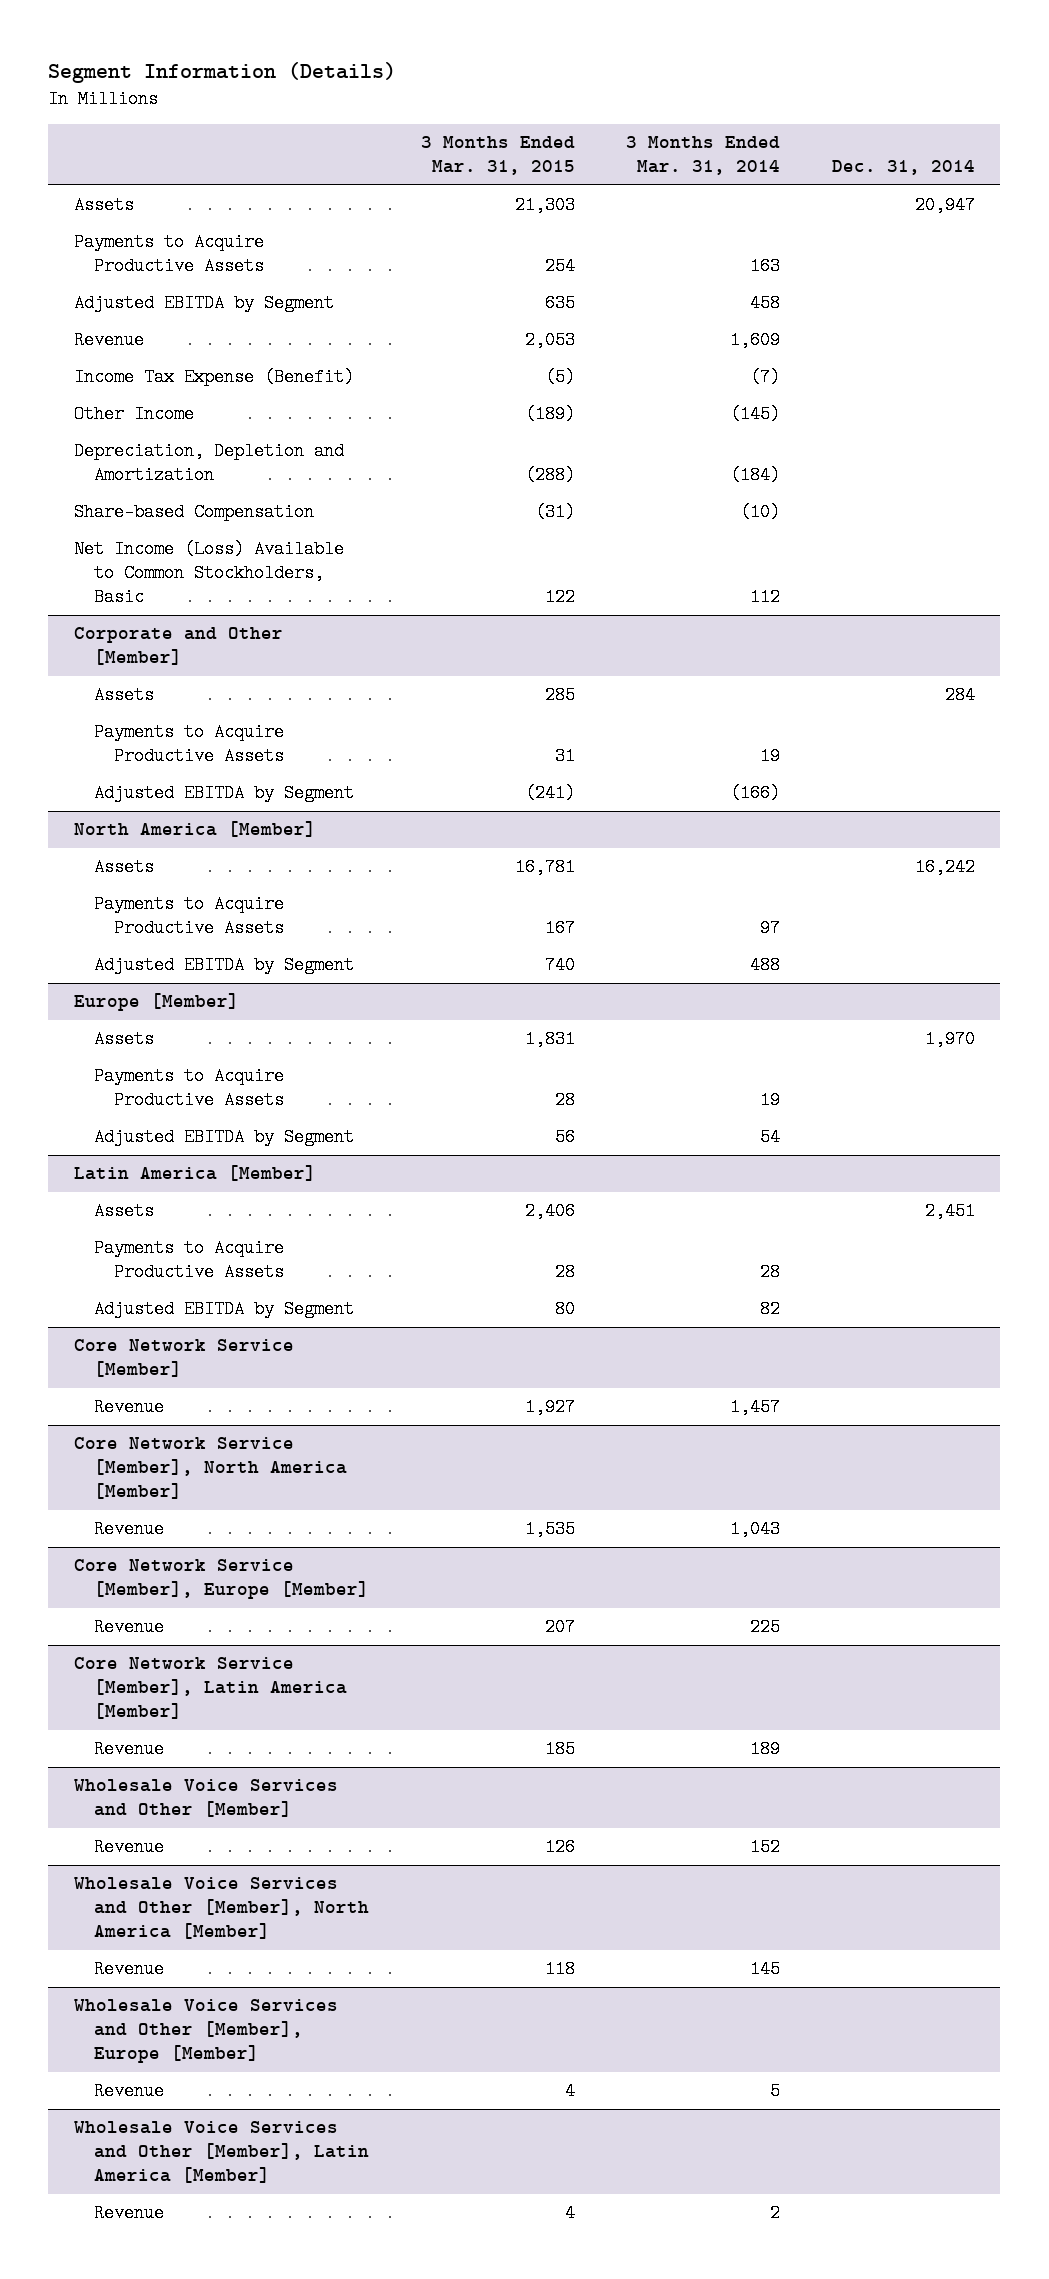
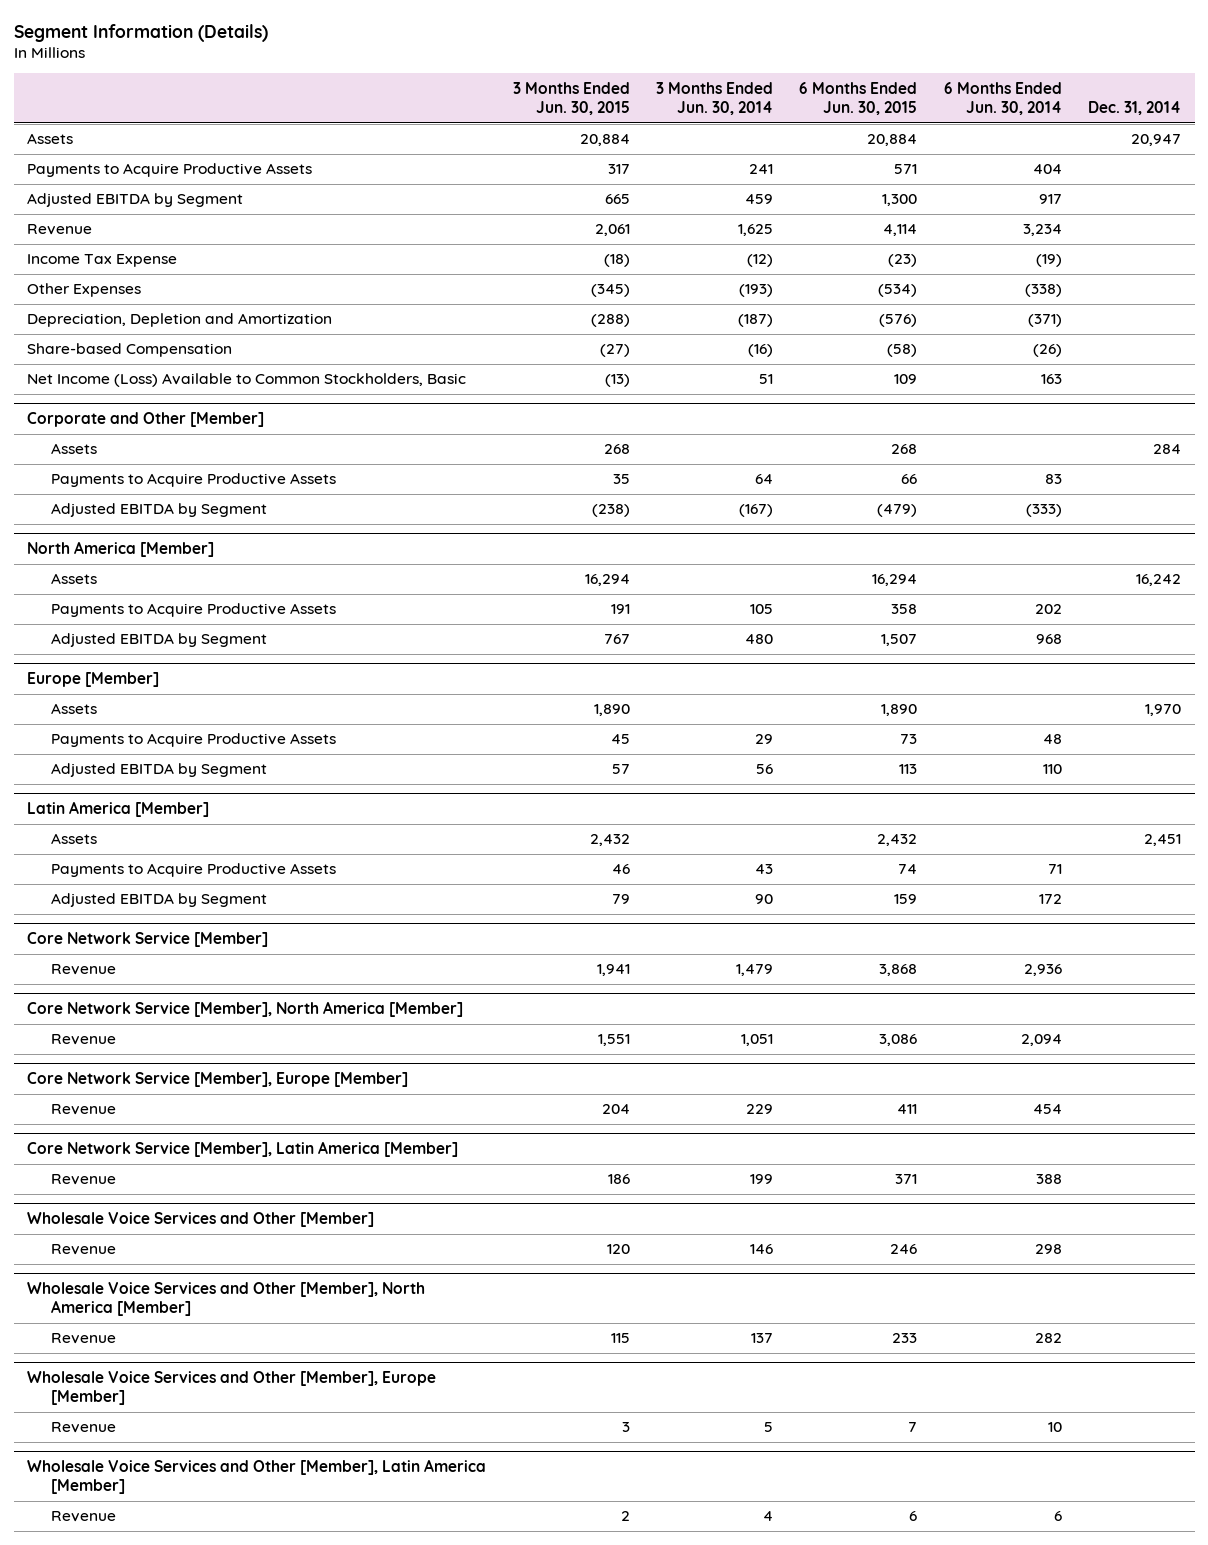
- | 3 Months Ended Mar. 31, 2015 | 3 Months Ended Mar. 31, 2014 | Dec. 31, 2014
+ | 3 Months Ended Jun. 30, 2015 | 3 Months Ended Jun. 30, 2014 | 6 Months Ended Jun. 30, 2015 | 6 Months Ended Jun. 30, 2014 | Dec. 31, 2014
- Income Tax Expense (Benefit) | (5) | (7) |
- Other Income | (189) | (145) |
+ Income Tax Expense | (18) | (12) | (23) | (19) |
+ Other Expenses | (345) | (193) | (534) | (338) |

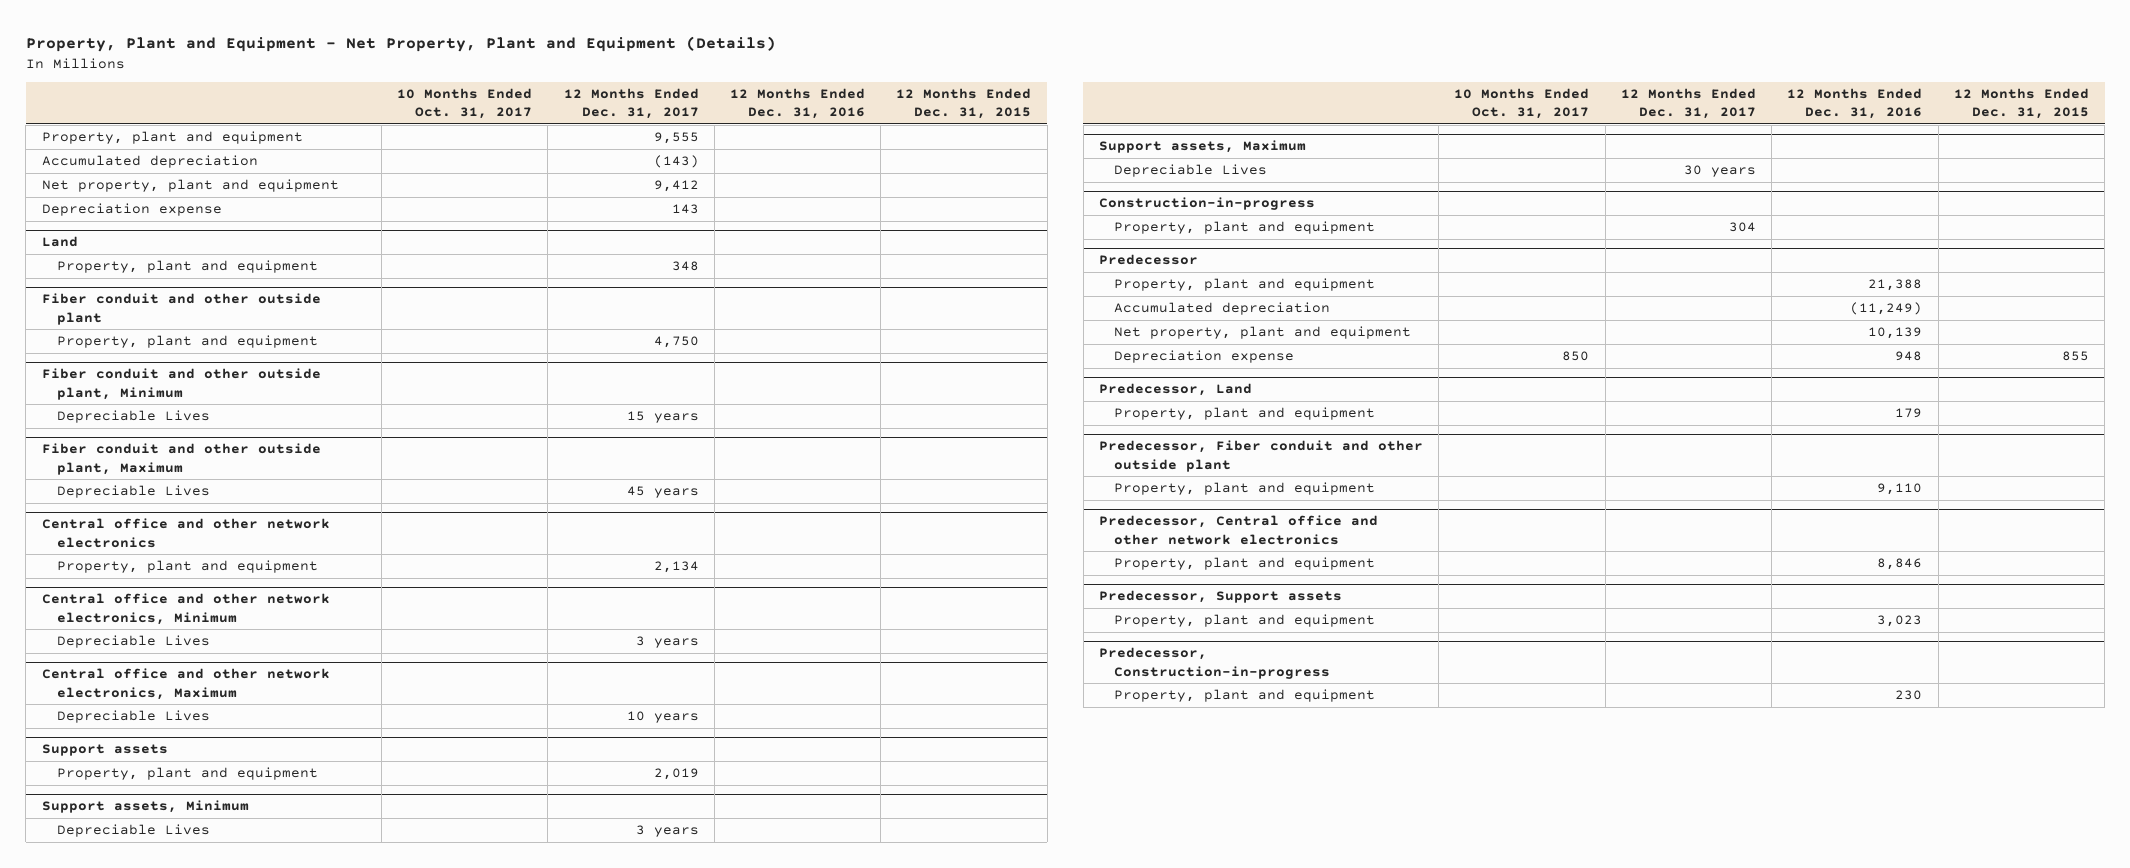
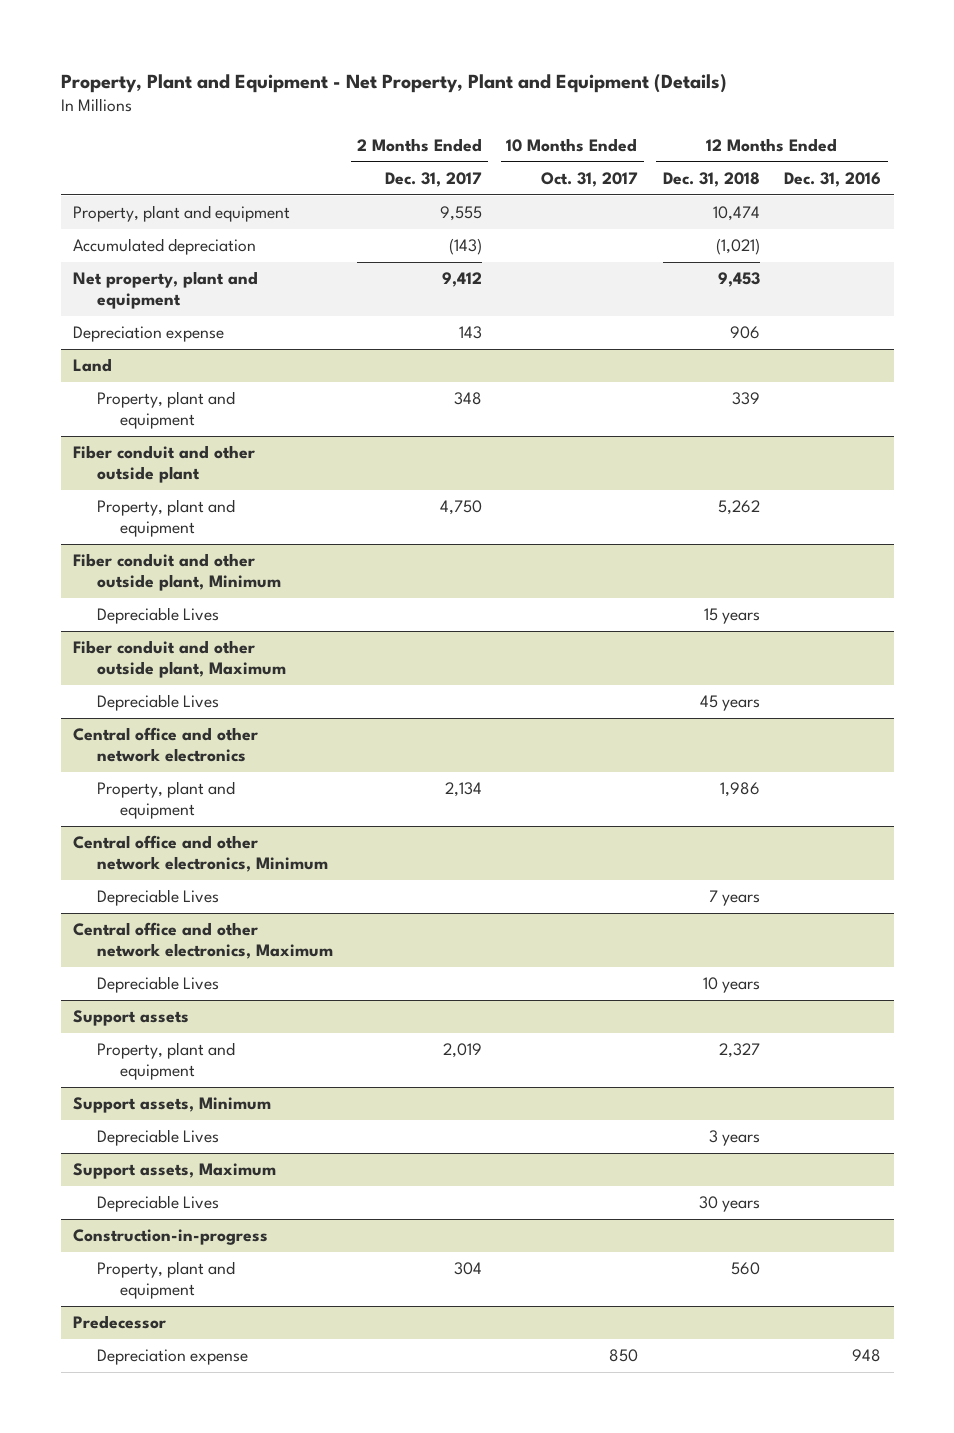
- | 10 Months Ended Oct. 31, 2017 | 12 Months Ended Dec. 31, 2017 | 12 Months Ended Dec. 31, 2016 | 12 Months Ended Dec. 31, 2015
+ | 2 Months Ended Dec. 31, 2017 | 10 Months Ended Oct. 31, 2017 | 12 Months Ended Dec. 31, 2018 | 12 Months Ended Dec. 31, 2016
@ Predecessor
- Property, plant and equipment | | | 21,388 |
- Accumulated depreciation | | | (11,249) |
- Net property, plant and equipment | | | 10,139 |
- Predecessor, Land
- Property, plant and equipment | | | 179 |
- Predecessor, Fiber conduit and other outside plant
- Property, plant and equipment | | | 9,110 |
- Predecessor, Central office and other network electronics
- Property, plant and equipment | | | 8,846 |
- Predecessor, Support assets
- Property, plant and equipment | | | 3,023 |
- Predecessor, Construction-in-progress
- Property, plant and equipment | | | 230 |

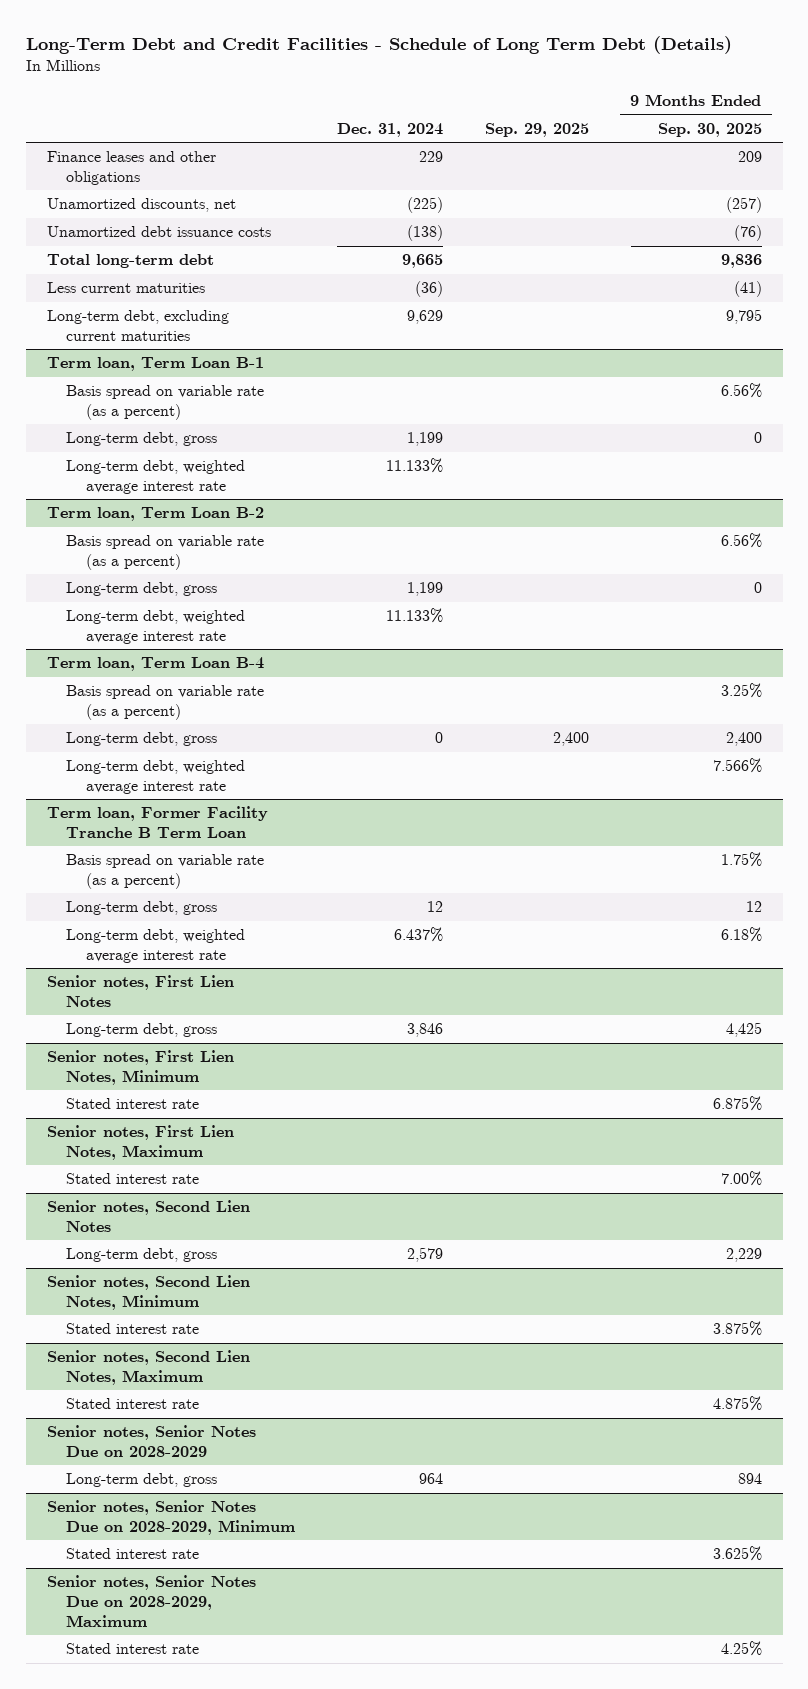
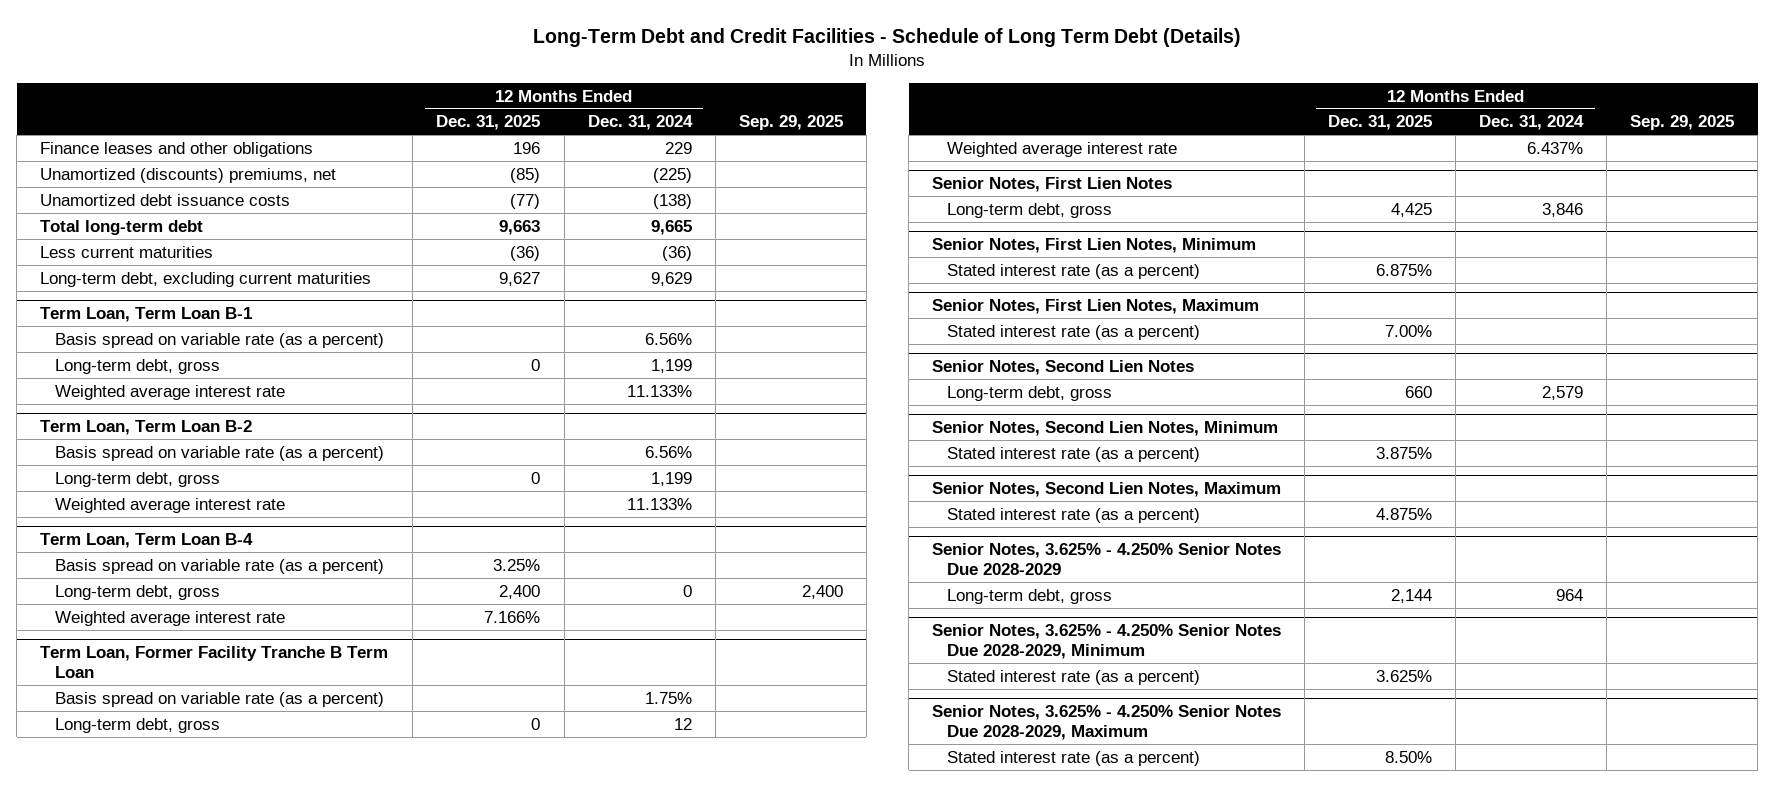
- | Dec. 31, 2024 | Sep. 29, 2025 | 9 Months Ended Sep. 30, 2025
+ | 12 Months Ended Dec. 31, 2025 | 12 Months Ended Dec. 31, 2024 | Sep. 29, 2025
- Unamortized discounts, net | (225) | | (257)
+ Unamortized (discounts) premiums, net | (85) | (225) |
- Term loan, Term Loan B-1
+ Term Loan, Term Loan B-1
- Long-term debt, weighted average interest rate | 11.133% | |
- Term loan, Term Loan B-2
+ Weighted average interest rate | | 11.133% |
+ Term Loan, Term Loan B-2
- Long-term debt, weighted average interest rate | 11.133% | |
- Term loan, Term Loan B-4
+ Weighted average interest rate | | 11.133% |
+ Term Loan, Term Loan B-4
- Long-term debt, weighted average interest rate | | | 7.566%
- Term loan, Former Facility Tranche B Term Loan
+ Weighted average interest rate | 7.166% | |
+ Term Loan, Former Facility Tranche B Term Loan
- Long-term debt, weighted average interest rate | 6.437% | | 6.18%
- Senior notes, First Lien Notes
+ Weighted average interest rate | | 6.437% |
+ Senior Notes, First Lien Notes
- Senior notes, First Lien Notes, Minimum
- Stated interest rate | | | 6.875%
- Senior notes, First Lien Notes, Maximum
- Stated interest rate | | | 7.00%
- Senior notes, Second Lien Notes
+ Senior Notes, First Lien Notes, Minimum
+ Stated interest rate (as a percent) | 6.875% | |
+ Senior Notes, First Lien Notes, Maximum
+ Stated interest rate (as a percent) | 7.00% | |
+ Senior Notes, Second Lien Notes
- Senior notes, Second Lien Notes, Minimum
- Stated interest rate | | | 3.875%
- Senior notes, Second Lien Notes, Maximum
- Stated interest rate | | | 4.875%
- Senior notes, Senior Notes Due on 2028-2029
+ Senior Notes, Second Lien Notes, Minimum
+ Stated interest rate (as a percent) | 3.875% | |
+ Senior Notes, Second Lien Notes, Maximum
+ Stated interest rate (as a percent) | 4.875% | |
+ Senior Notes, 3.625% - 4.250% Senior Notes Due 2028-2029
- Senior notes, Senior Notes Due on 2028-2029, Minimum
- Stated interest rate | | | 3.625%
- Senior notes, Senior Notes Due on 2028-2029, Maximum
- Stated interest rate | | | 4.25%
+ Senior Notes, 3.625% - 4.250% Senior Notes Due 2028-2029, Minimum
+ Stated interest rate (as a percent) | 3.625% | |
+ Senior Notes, 3.625% - 4.250% Senior Notes Due 2028-2029, Maximum
+ Stated interest rate (as a percent) | 8.50% | |

